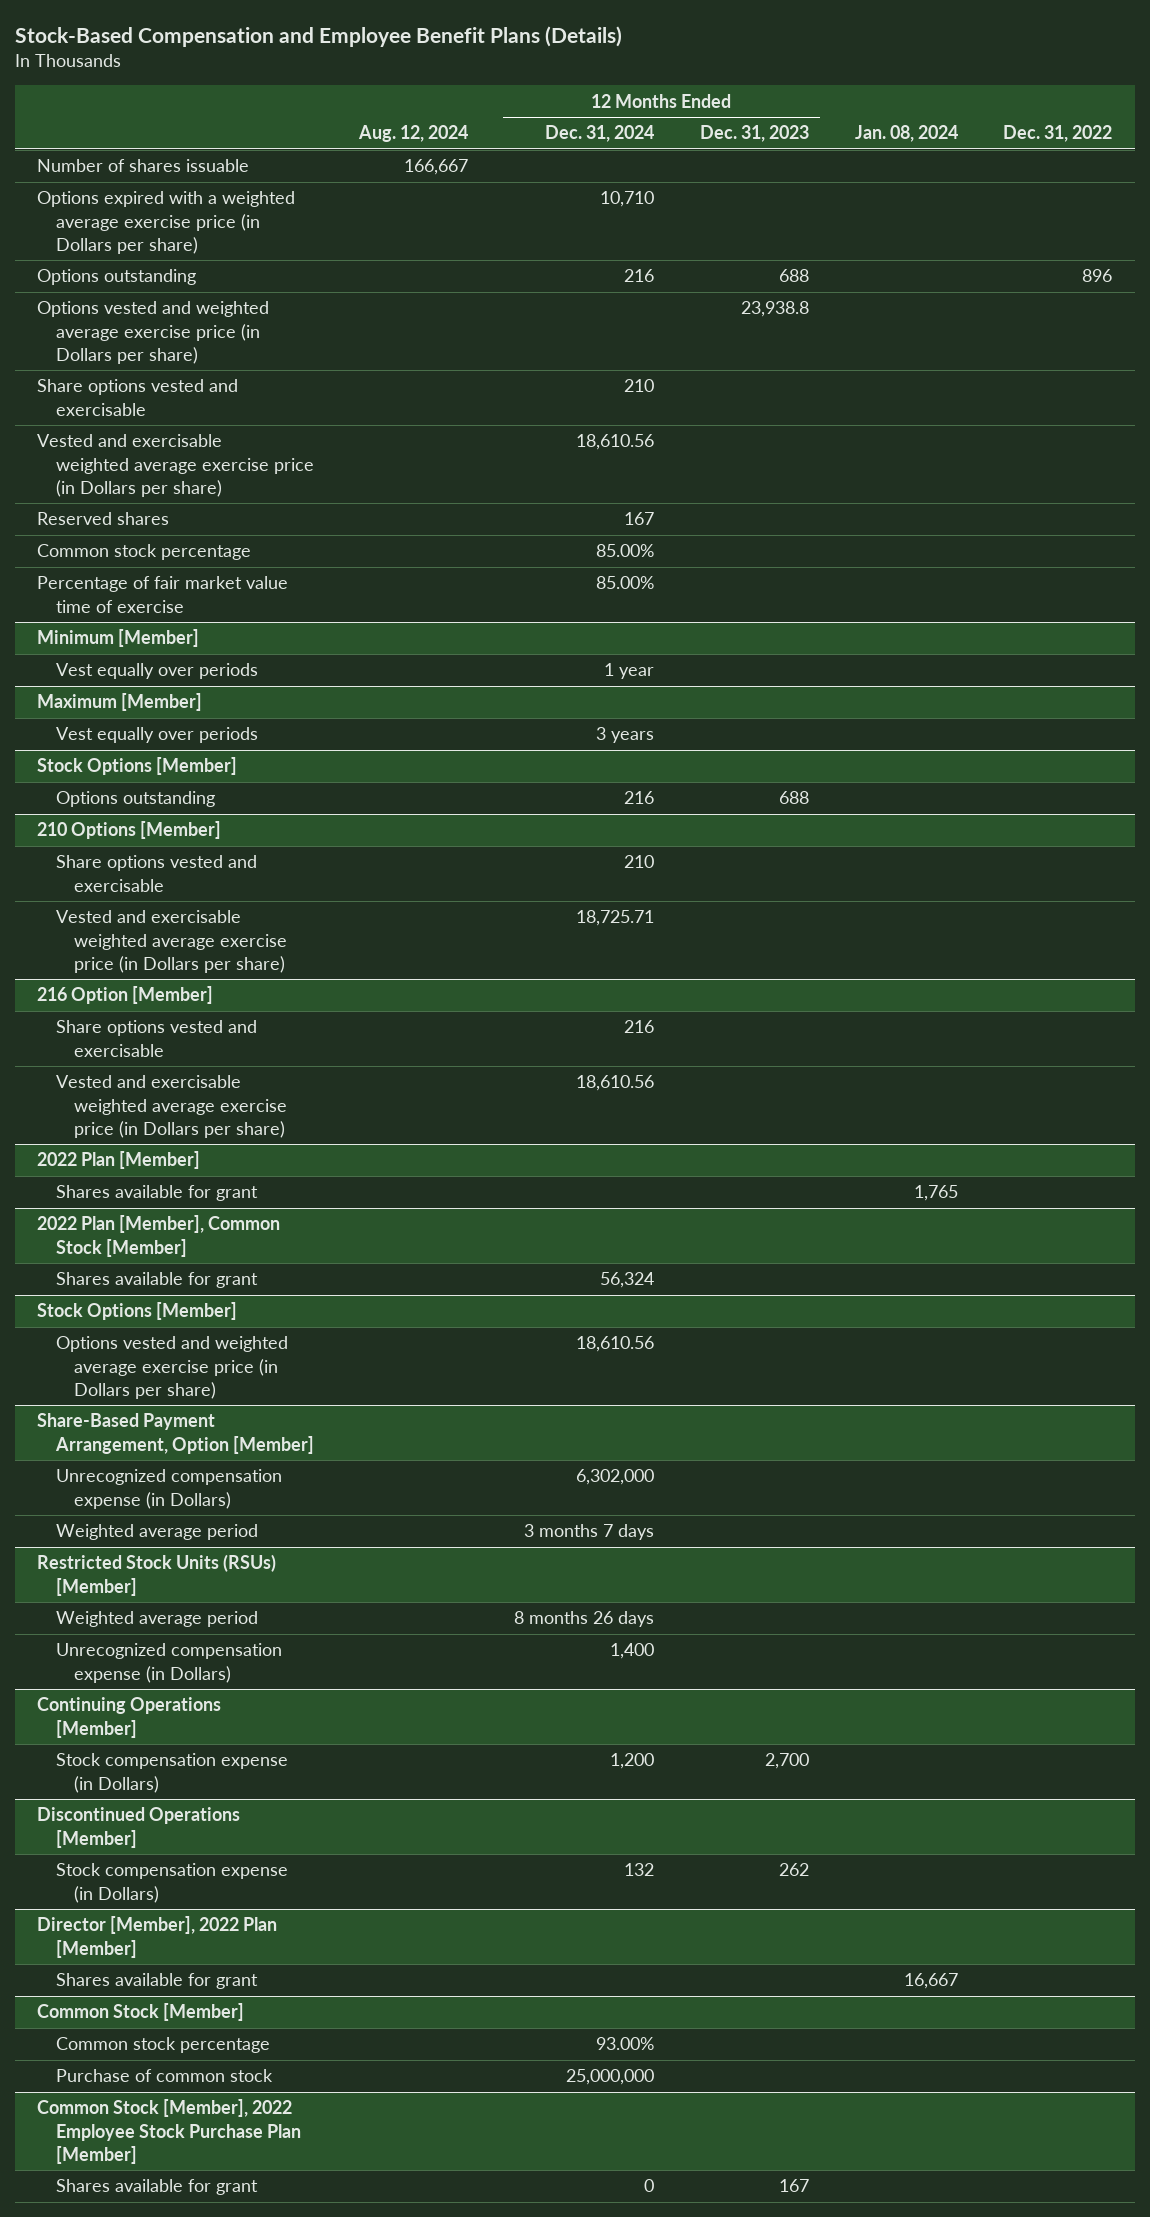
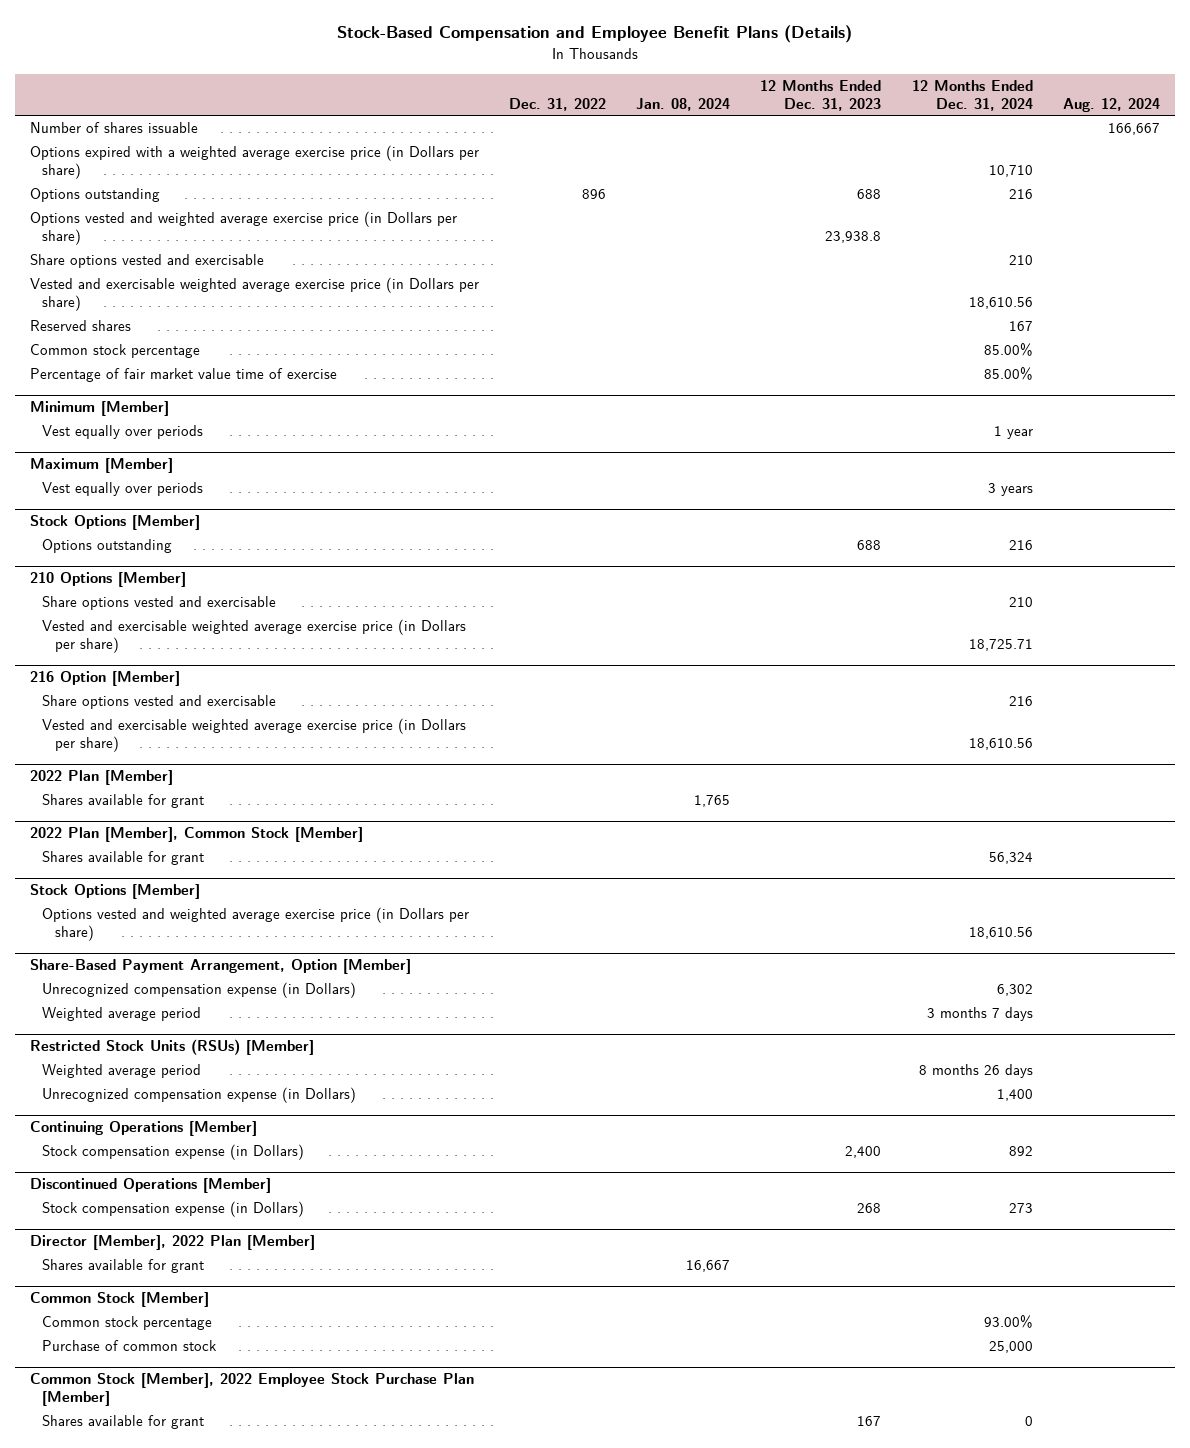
- | Aug. 12, 2024 | 12 Months Ended Dec. 31, 2024 | 12 Months Ended Dec. 31, 2023 | Jan. 08, 2024 | Dec. 31, 2022
+ | Dec. 31, 2022 | Jan. 08, 2024 | 12 Months Ended Dec. 31, 2023 | 12 Months Ended Dec. 31, 2024 | Aug. 12, 2024
@ Share-Based Payment Arrangement, Option [Member]
- Unrecognized compensation expense (in Dollars) | | 6,302,000 | | |
+ Unrecognized compensation expense (in Dollars) | | | | 6,302 |
@ Continuing Operations [Member]
- Stock compensation expense (in Dollars) | | 1,200 | 2,700 | |
+ Stock compensation expense (in Dollars) | | | 2,400 | 892 |
@ Discontinued Operations [Member]
- Stock compensation expense (in Dollars) | | 132 | 262 | |
+ Stock compensation expense (in Dollars) | | | 268 | 273 |
@ Common Stock [Member]
- Purchase of common stock | | 25,000,000 | | |
+ Purchase of common stock | | | | 25,000 |

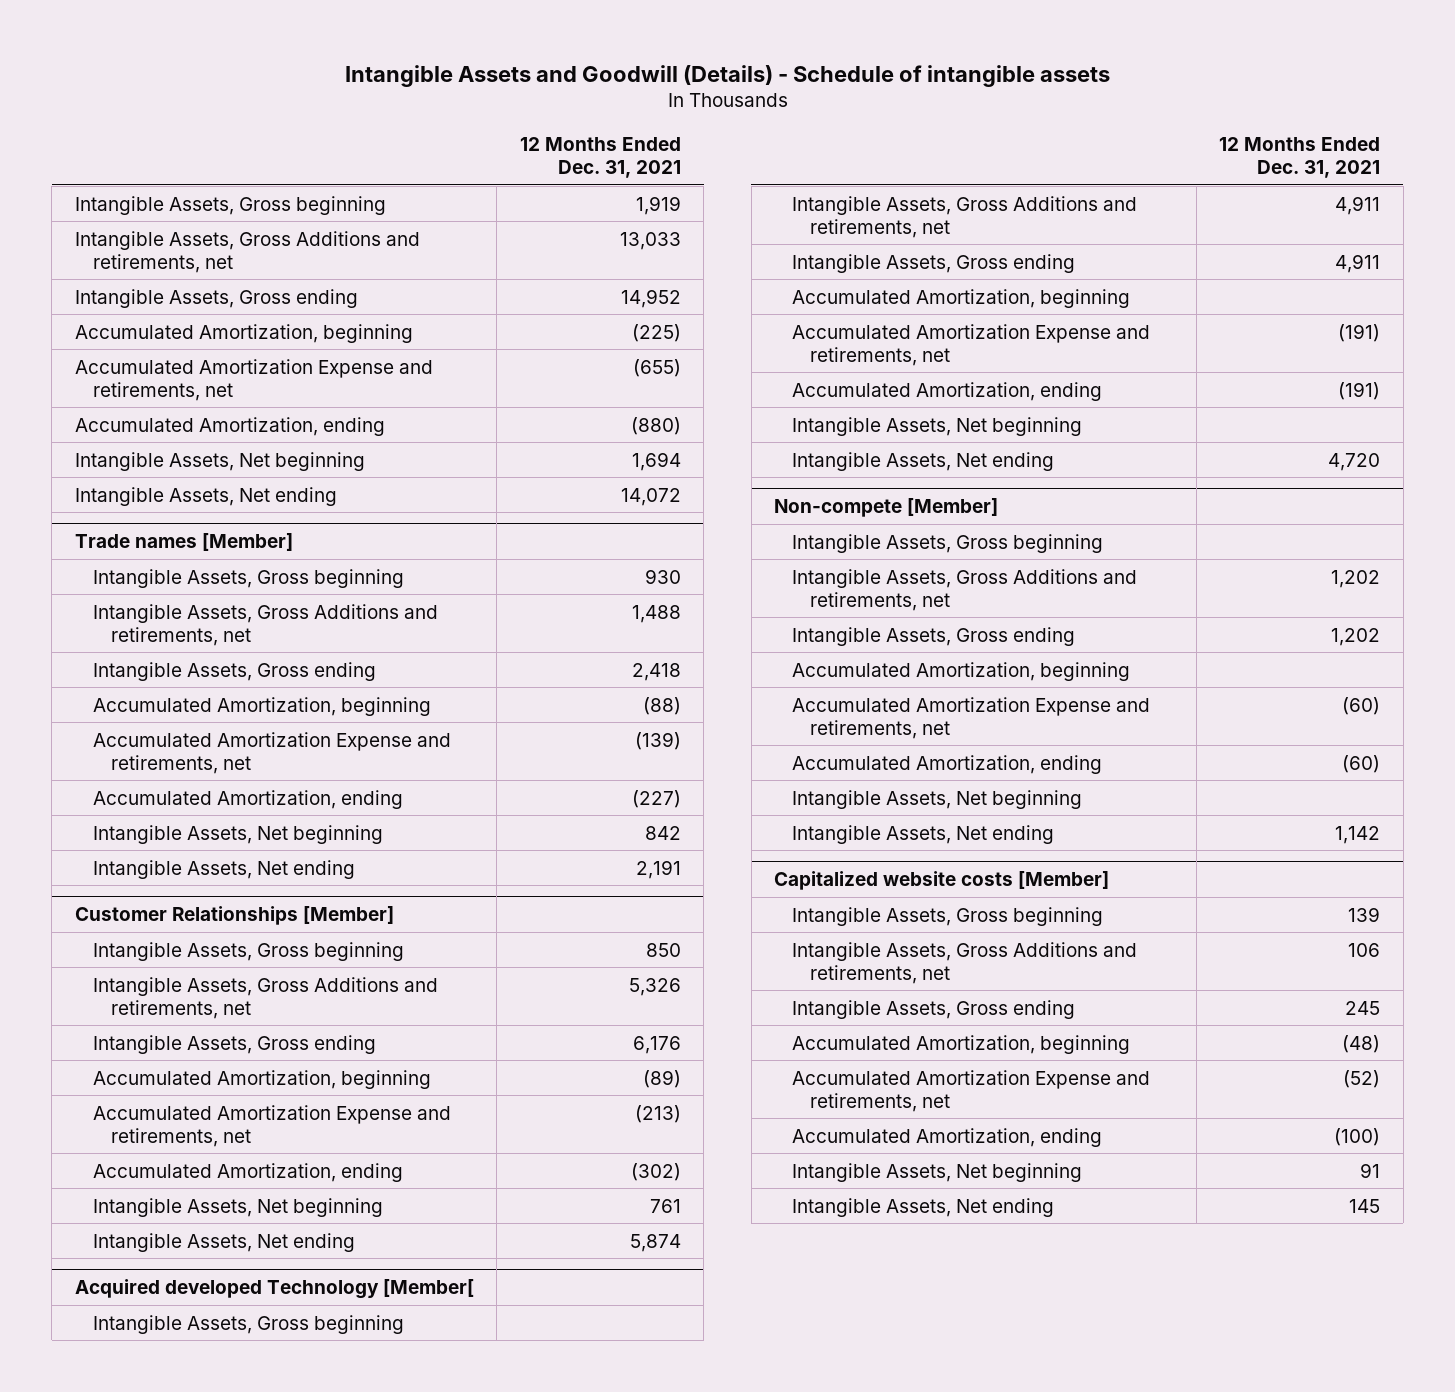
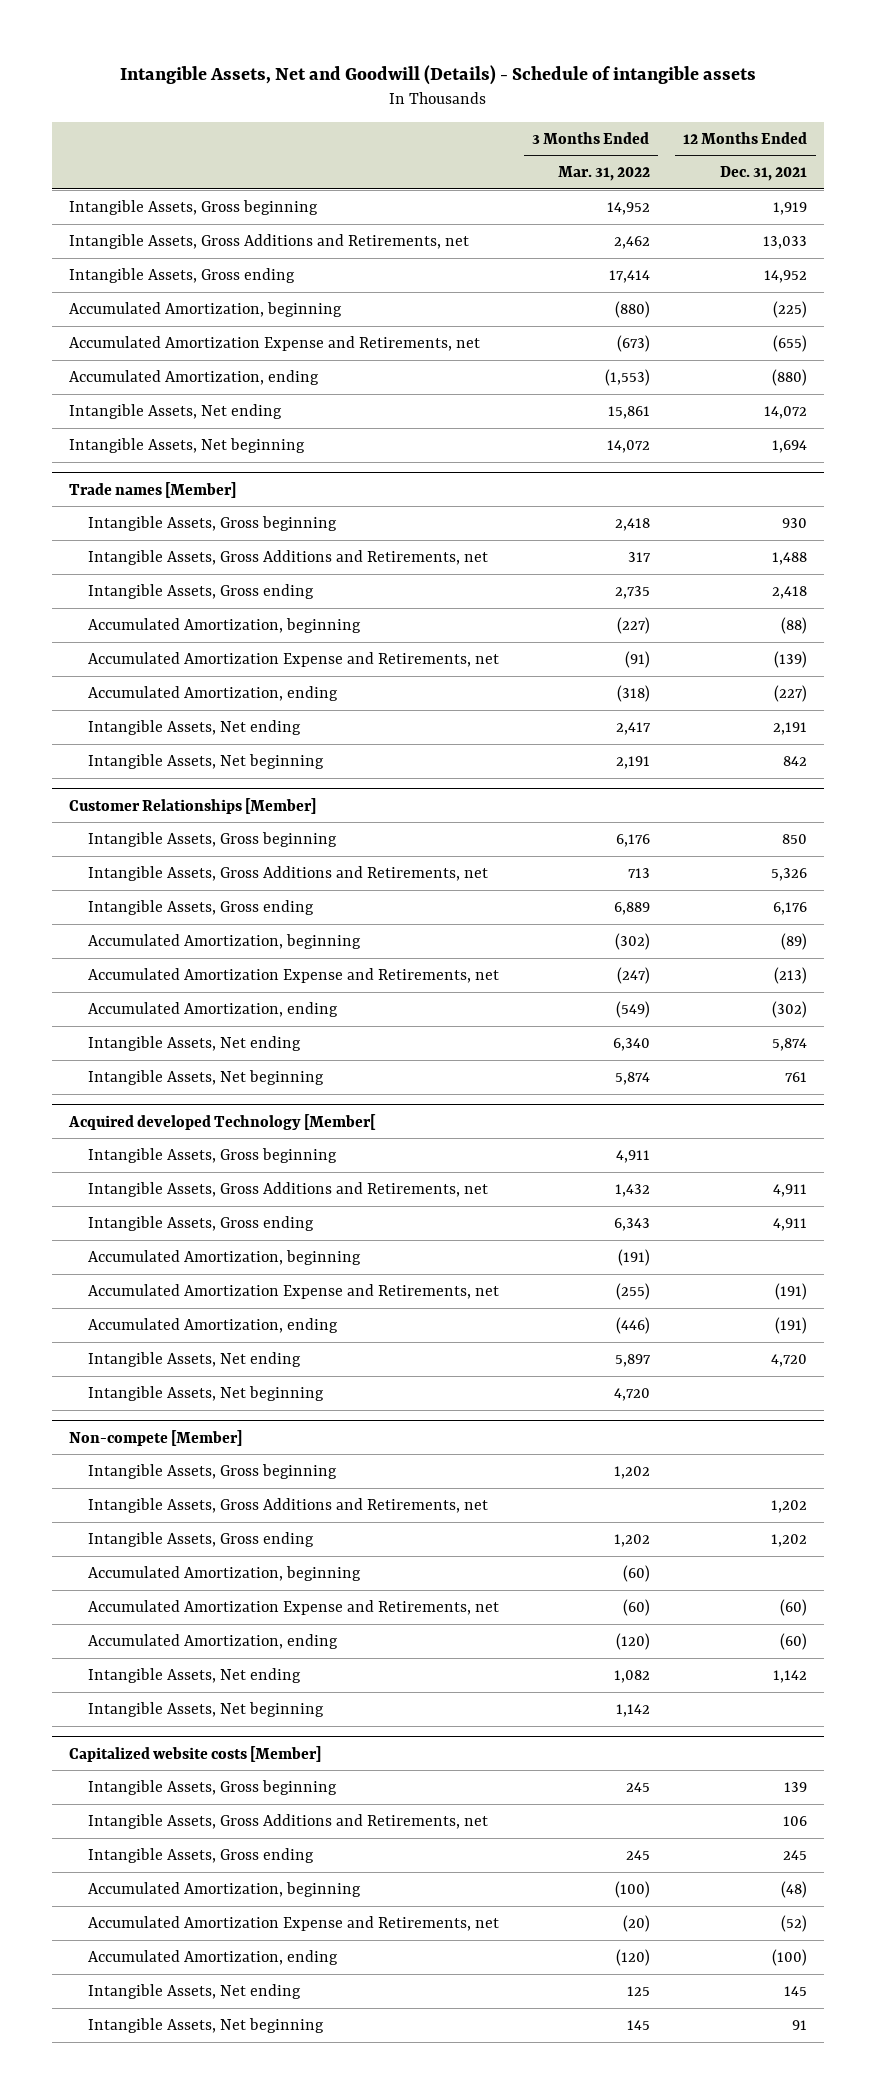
- Intangible Assets and Goodwill (Details) - Schedule of intangible assets
+ Intangible Assets, Net and Goodwill (Details) - Schedule of intangible assets
- | 12 Months Ended Dec. 31, 2021
+ | 3 Months Ended Mar. 31, 2022 | 12 Months Ended Dec. 31, 2021
- Intangible Assets, Gross Additions and retirements, net | 13,033
+ Intangible Assets, Gross Additions and Retirements, net | 2,462 | 13,033
- Accumulated Amortization Expense and retirements, net | (655)
+ Accumulated Amortization Expense and Retirements, net | (673) | (655)
moved down: Intangible Assets, Net beginning | 14,072 | 1,694
@ Trade names [Member]
- Intangible Assets, Gross Additions and retirements, net | 1,488
+ Intangible Assets, Gross Additions and Retirements, net | 317 | 1,488
- Accumulated Amortization Expense and retirements, net | (139)
+ Accumulated Amortization Expense and Retirements, net | (91) | (139)
moved down: Intangible Assets, Net beginning | 2,191 | 842
@ Customer Relationships [Member]
- Intangible Assets, Gross Additions and retirements, net | 5,326
+ Intangible Assets, Gross Additions and Retirements, net | 713 | 5,326
- Accumulated Amortization Expense and retirements, net | (213)
+ Accumulated Amortization Expense and Retirements, net | (247) | (213)
moved down: Intangible Assets, Net beginning | 5,874 | 761
@ Acquired developed Technology [Member[
- Intangible Assets, Gross Additions and retirements, net | 4,911
+ Intangible Assets, Gross Additions and Retirements, net | 1,432 | 4,911
- Accumulated Amortization Expense and retirements, net | (191)
+ Accumulated Amortization Expense and Retirements, net | (255) | (191)
moved down: Intangible Assets, Net beginning | 4,720 |
@ Non-compete [Member]
- Intangible Assets, Gross Additions and retirements, net | 1,202
+ Intangible Assets, Gross Additions and Retirements, net | | 1,202
- Accumulated Amortization Expense and retirements, net | (60)
+ Accumulated Amortization Expense and Retirements, net | (60) | (60)
moved down: Intangible Assets, Net beginning | 1,142 |
@ Capitalized website costs [Member]
- Intangible Assets, Gross Additions and retirements, net | 106
+ Intangible Assets, Gross Additions and Retirements, net | | 106
- Accumulated Amortization Expense and retirements, net | (52)
+ Accumulated Amortization Expense and Retirements, net | (20) | (52)
moved down: Intangible Assets, Net beginning | 145 | 91

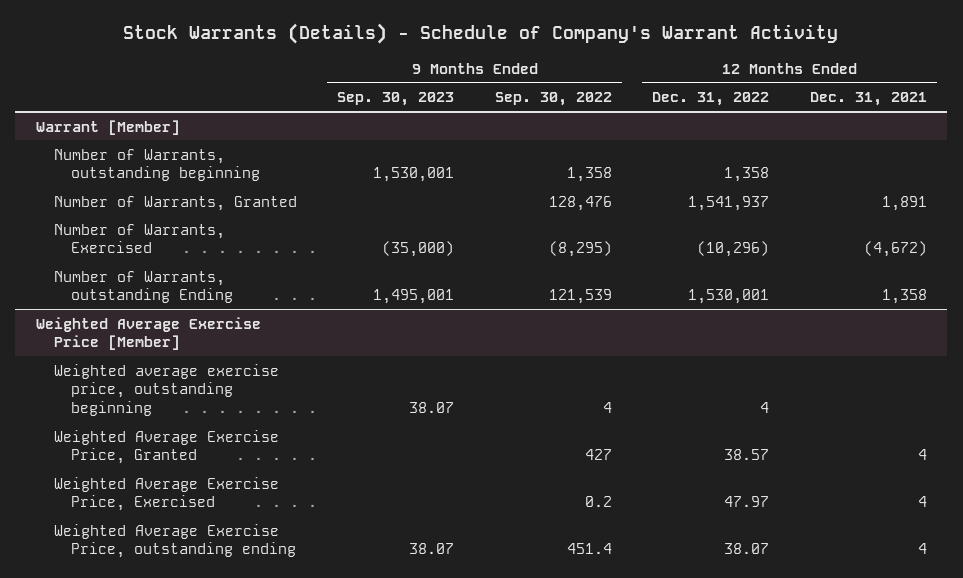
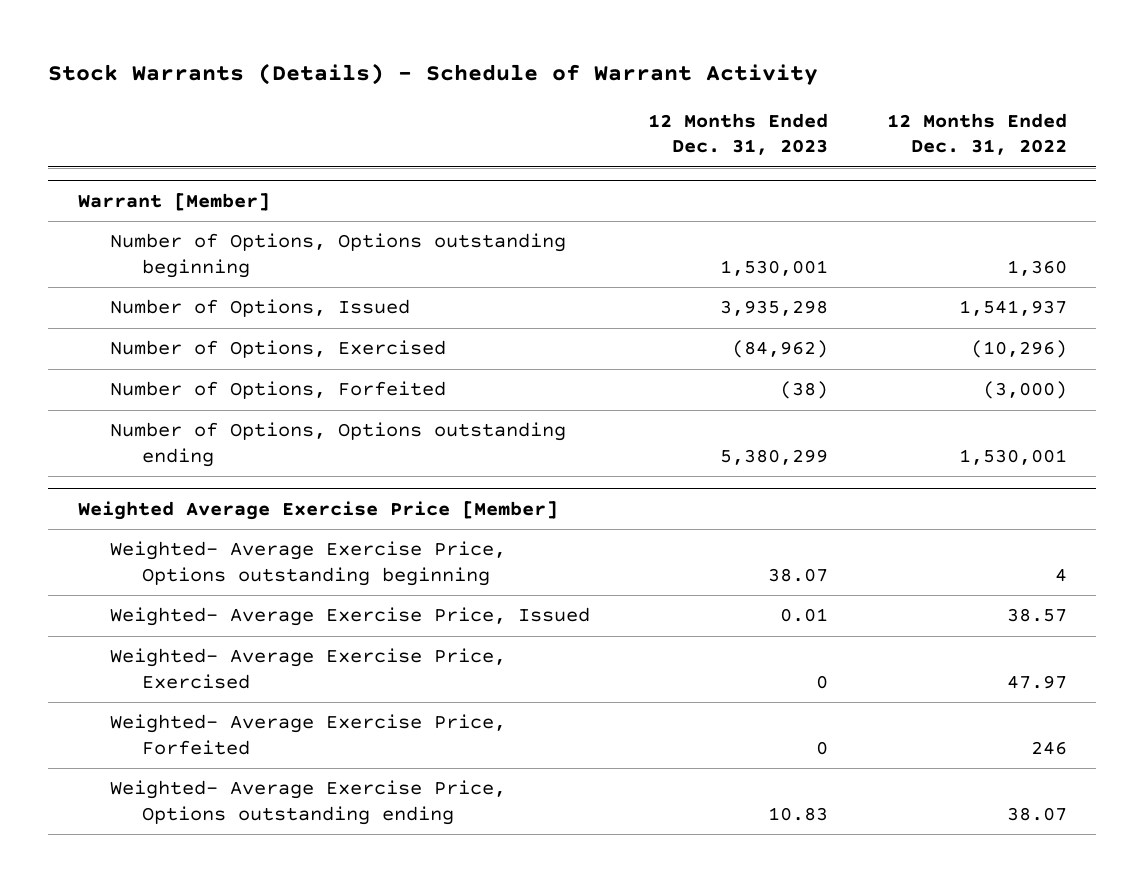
- Stock Warrants (Details) - Schedule of Company's Warrant Activity
+ Stock Warrants (Details) - Schedule of Warrant Activity
- | 9 Months Ended Sep. 30, 2023 | 9 Months Ended Sep. 30, 2022 | 12 Months Ended Dec. 31, 2022 | 12 Months Ended Dec. 31, 2021
+ | 12 Months Ended Dec. 31, 2023 | 12 Months Ended Dec. 31, 2022
@ Warrant [Member]
- Number of Warrants, outstanding beginning | 1,530,001 | 1,358 | 1,358 |
- Number of Warrants, Granted | | 128,476 | 1,541,937 | 1,891
- Number of Warrants, Exercised | (35,000) | (8,295) | (10,296) | (4,672)
- Number of Warrants, outstanding Ending | 1,495,001 | 121,539 | 1,530,001 | 1,358
+ Number of Options, Options outstanding beginning | 1,530,001 | 1,360
+ Number of Options, Issued | 3,935,298 | 1,541,937
+ Number of Options, Exercised | (84,962) | (10,296)
+ Number of Options, Forfeited | (38) | (3,000)
+ Number of Options, Options outstanding ending | 5,380,299 | 1,530,001
@ Weighted Average Exercise Price [Member]
- Weighted average exercise price, outstanding beginning | 38.07 | 4 | 4 |
- Weighted Average Exercise Price, Granted | | 427 | 38.57 | 4
- Weighted Average Exercise Price, Exercised | | 0.2 | 47.97 | 4
- Weighted Average Exercise Price, outstanding ending | 38.07 | 451.4 | 38.07 | 4
+ Weighted- Average Exercise Price, Options outstanding beginning | 38.07 | 4
+ Weighted- Average Exercise Price, Issued | 0.01 | 38.57
+ Weighted- Average Exercise Price, Exercised | 0 | 47.97
+ Weighted- Average Exercise Price, Forfeited | 0 | 246
+ Weighted- Average Exercise Price, Options outstanding ending | 10.83 | 38.07

